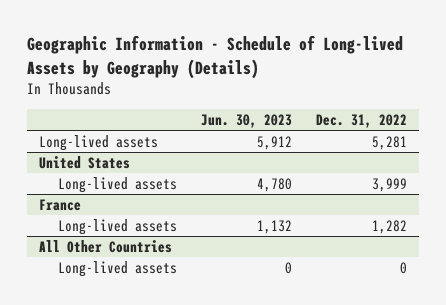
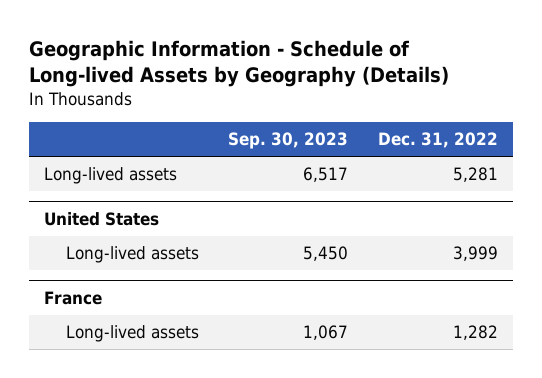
- | Jun. 30, 2023 | Dec. 31, 2022
+ | Sep. 30, 2023 | Dec. 31, 2022
- All Other Countries
- Long-lived assets | 0 | 0

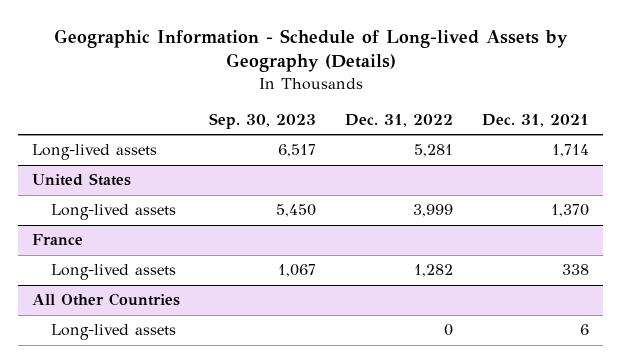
- | Sep. 30, 2023 | Dec. 31, 2022
+ | Sep. 30, 2023 | Dec. 31, 2022 | Dec. 31, 2021
+ All Other Countries
+ Long-lived assets | | 0 | 6

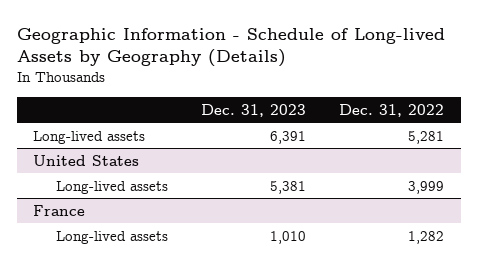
- | Sep. 30, 2023 | Dec. 31, 2022 | Dec. 31, 2021
+ | Dec. 31, 2023 | Dec. 31, 2022
- All Other Countries
- Long-lived assets | | 0 | 6

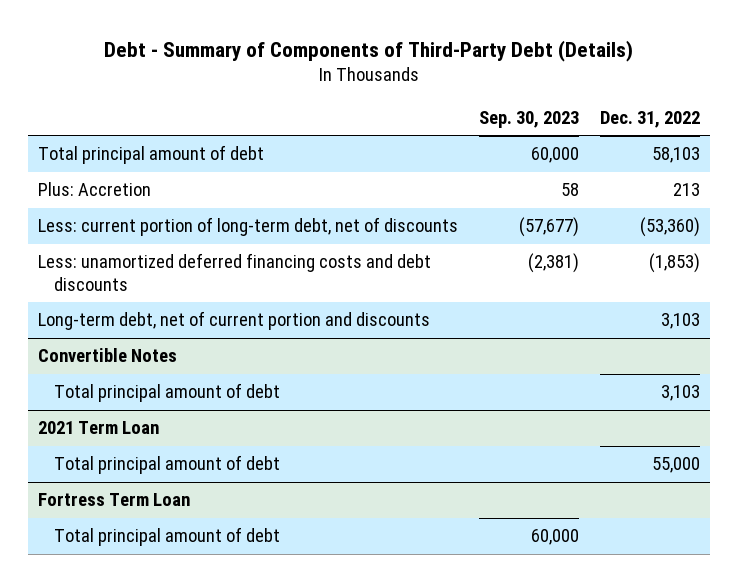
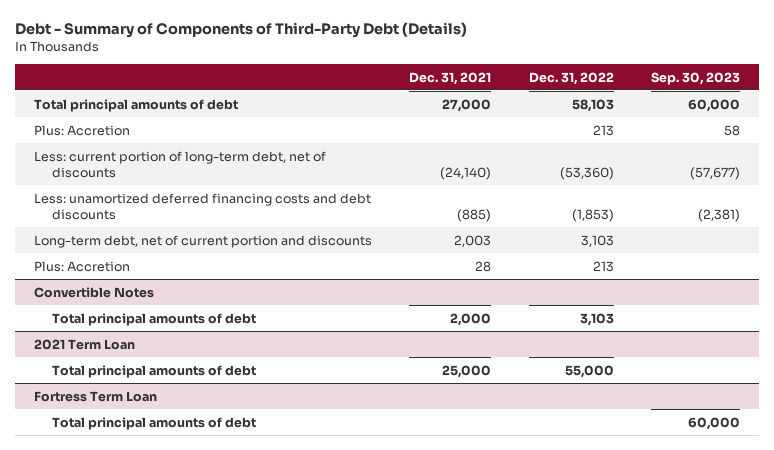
- | Sep. 30, 2023 | Dec. 31, 2022
+ | Dec. 31, 2021 | Dec. 31, 2022 | Sep. 30, 2023
- Total principal amount of debt | 60,000 | 58,103
+ Total principal amounts of debt | 27,000 | 58,103 | 60,000
+ Plus: Accretion | 28 | 213 |
@ Convertible Notes
- Total principal amount of debt | | 3,103
+ Total principal amounts of debt | 2,000 | 3,103 |
@ 2021 Term Loan
- Total principal amount of debt | | 55,000
+ Total principal amounts of debt | 25,000 | 55,000 |
@ Fortress Term Loan
- Total principal amount of debt | 60,000 |
+ Total principal amounts of debt | | | 60,000

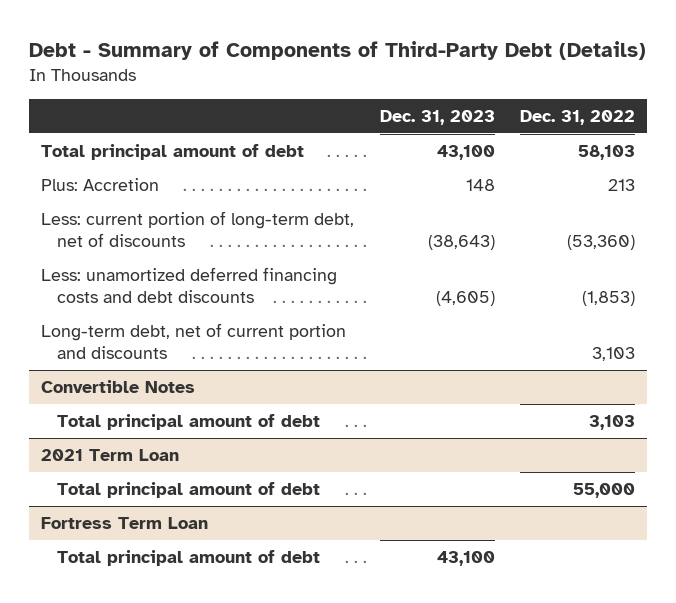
- | Dec. 31, 2021 | Dec. 31, 2022 | Sep. 30, 2023
+ | Dec. 31, 2023 | Dec. 31, 2022
- Total principal amounts of debt | 27,000 | 58,103 | 60,000
+ Total principal amount of debt | 43,100 | 58,103
- Plus: Accretion | 28 | 213 |
@ Convertible Notes
- Total principal amounts of debt | 2,000 | 3,103 |
+ Total principal amount of debt | | 3,103
@ 2021 Term Loan
- Total principal amounts of debt | 25,000 | 55,000 |
+ Total principal amount of debt | | 55,000
@ Fortress Term Loan
- Total principal amounts of debt | | | 60,000
+ Total principal amount of debt | 43,100 |

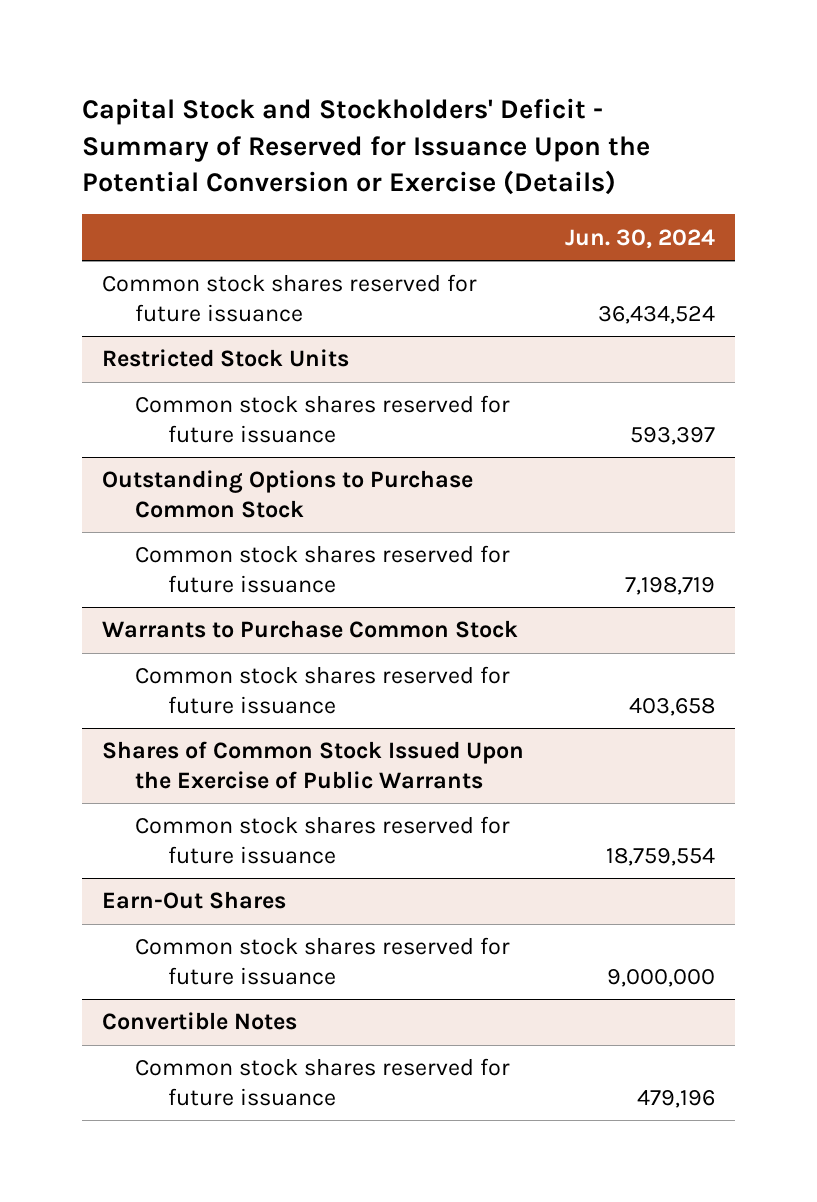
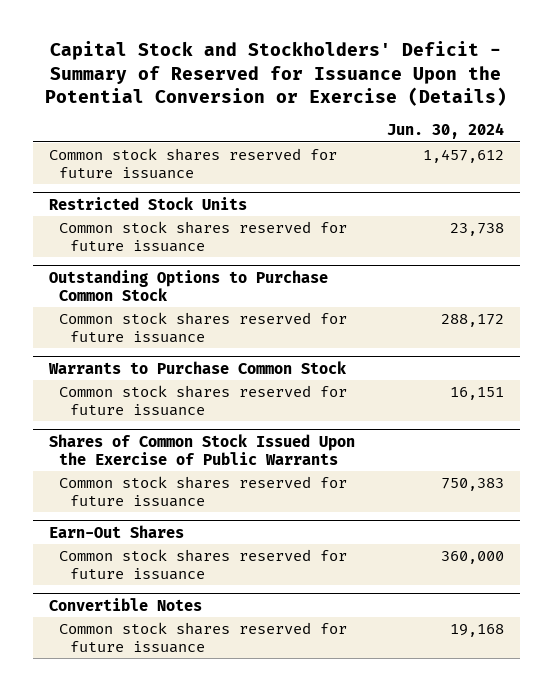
- Common stock shares reserved for future issuance | 36,434,524
+ Common stock shares reserved for future issuance | 1,457,612
@ Restricted Stock Units
- Common stock shares reserved for future issuance | 593,397
+ Common stock shares reserved for future issuance | 23,738
@ Outstanding Options to Purchase Common Stock
- Common stock shares reserved for future issuance | 7,198,719
+ Common stock shares reserved for future issuance | 288,172
@ Warrants to Purchase Common Stock
- Common stock shares reserved for future issuance | 403,658
+ Common stock shares reserved for future issuance | 16,151
@ Shares of Common Stock Issued Upon the Exercise of Public Warrants
- Common stock shares reserved for future issuance | 18,759,554
+ Common stock shares reserved for future issuance | 750,383
@ Earn-Out Shares
- Common stock shares reserved for future issuance | 9,000,000
+ Common stock shares reserved for future issuance | 360,000
@ Convertible Notes
- Common stock shares reserved for future issuance | 479,196
+ Common stock shares reserved for future issuance | 19,168

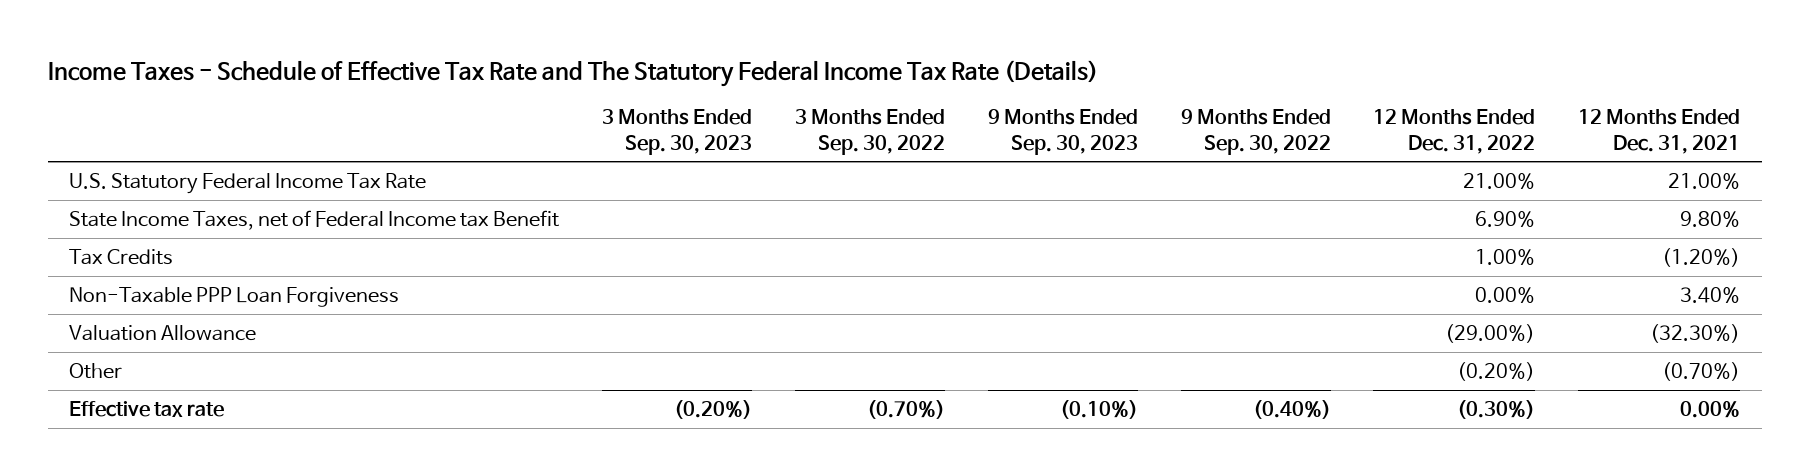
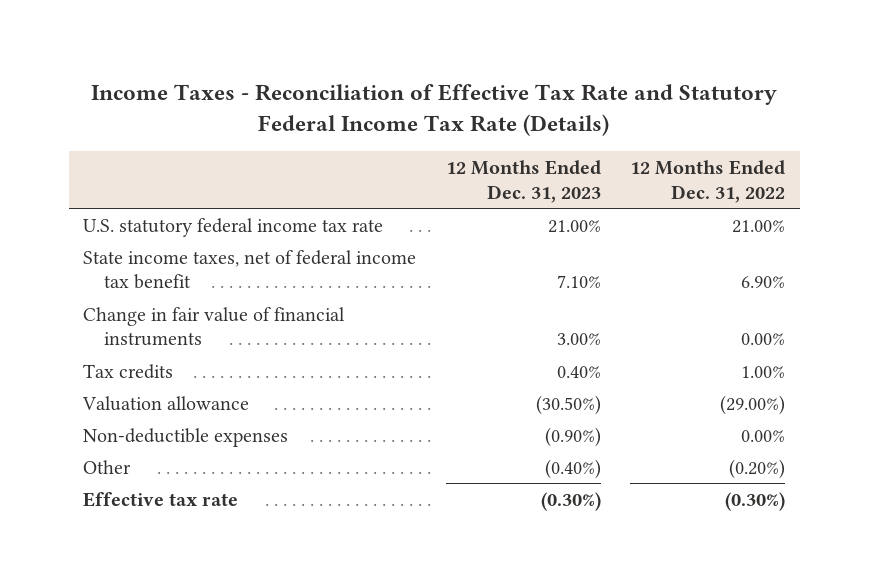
- Income Taxes - Schedule of Effective Tax Rate and The Statutory Federal Income Tax Rate (Details)
+ Income Taxes - Reconciliation of Effective Tax Rate and Statutory Federal Income Tax Rate (Details)
- | 3 Months Ended Sep. 30, 2023 | 3 Months Ended Sep. 30, 2022 | 9 Months Ended Sep. 30, 2023 | 9 Months Ended Sep. 30, 2022 | 12 Months Ended Dec. 31, 2022 | 12 Months Ended Dec. 31, 2021
+ | 12 Months Ended Dec. 31, 2023 | 12 Months Ended Dec. 31, 2022
- U.S. Statutory Federal Income Tax Rate | | | | | 21.00% | 21.00%
- State Income Taxes, net of Federal Income tax Benefit | | | | | 6.90% | 9.80%
- Tax Credits | | | | | 1.00% | (1.20%)
- Non-Taxable PPP Loan Forgiveness | | | | | 0.00% | 3.40%
- Valuation Allowance | | | | | (29.00%) | (32.30%)
+ U.S. statutory federal income tax rate | 21.00% | 21.00%
+ State income taxes, net of federal income tax benefit | 7.10% | 6.90%
+ Change in fair value of financial instruments | 3.00% | 0.00%
+ Tax credits | 0.40% | 1.00%
+ Valuation allowance | (30.50%) | (29.00%)
+ Non-deductible expenses | (0.90%) | 0.00%

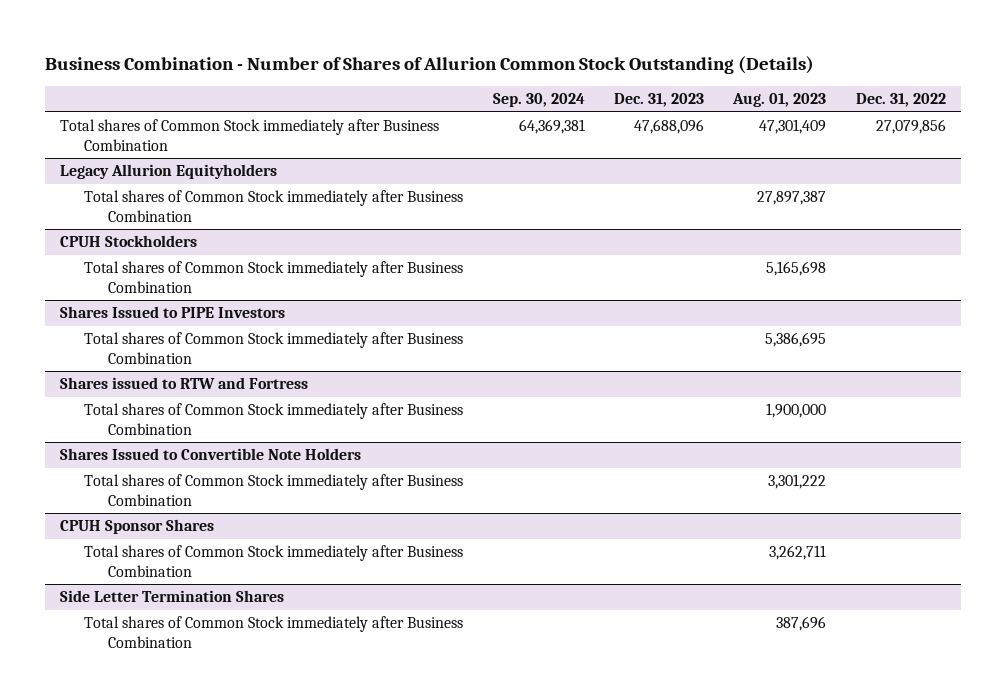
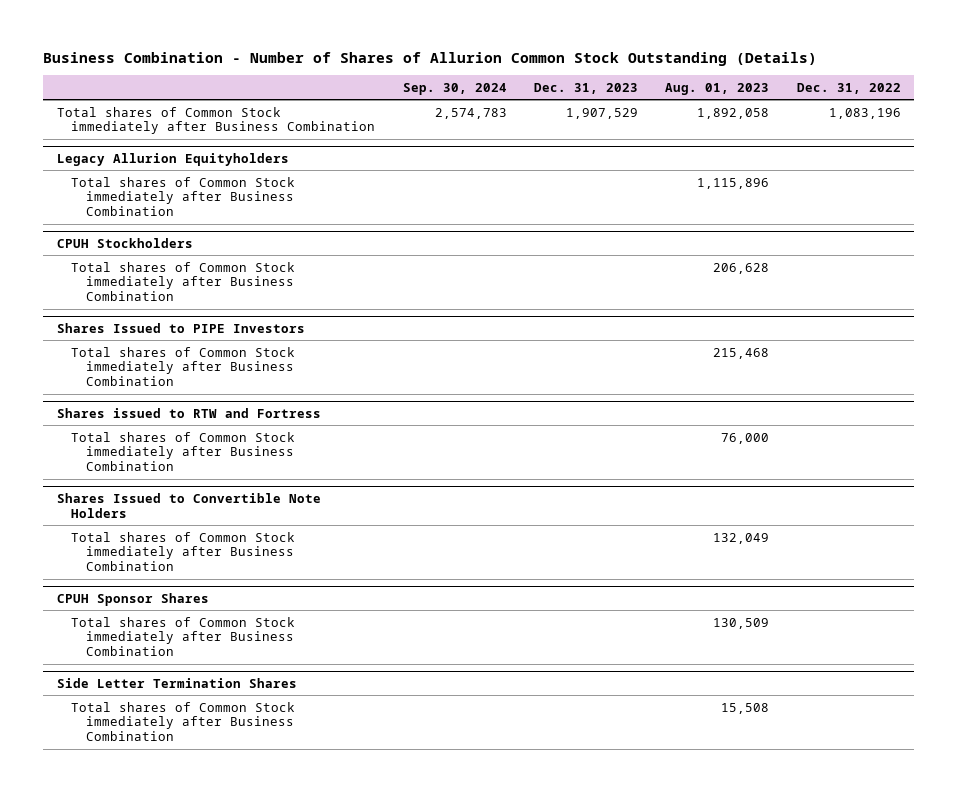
- Total shares of Common Stock immediately after Business Combination | 64,369,381 | 47,688,096 | 47,301,409 | 27,079,856
+ Total shares of Common Stock immediately after Business Combination | 2,574,783 | 1,907,529 | 1,892,058 | 1,083,196
@ Legacy Allurion Equityholders
- Total shares of Common Stock immediately after Business Combination | | | 27,897,387 |
+ Total shares of Common Stock immediately after Business Combination | | | 1,115,896 |
@ CPUH Stockholders
- Total shares of Common Stock immediately after Business Combination | | | 5,165,698 |
+ Total shares of Common Stock immediately after Business Combination | | | 206,628 |
@ Shares Issued to PIPE Investors
- Total shares of Common Stock immediately after Business Combination | | | 5,386,695 |
+ Total shares of Common Stock immediately after Business Combination | | | 215,468 |
@ Shares issued to RTW and Fortress
- Total shares of Common Stock immediately after Business Combination | | | 1,900,000 |
+ Total shares of Common Stock immediately after Business Combination | | | 76,000 |
@ Shares Issued to Convertible Note Holders
- Total shares of Common Stock immediately after Business Combination | | | 3,301,222 |
+ Total shares of Common Stock immediately after Business Combination | | | 132,049 |
@ CPUH Sponsor Shares
- Total shares of Common Stock immediately after Business Combination | | | 3,262,711 |
+ Total shares of Common Stock immediately after Business Combination | | | 130,509 |
@ Side Letter Termination Shares
- Total shares of Common Stock immediately after Business Combination | | | 387,696 |
+ Total shares of Common Stock immediately after Business Combination | | | 15,508 |

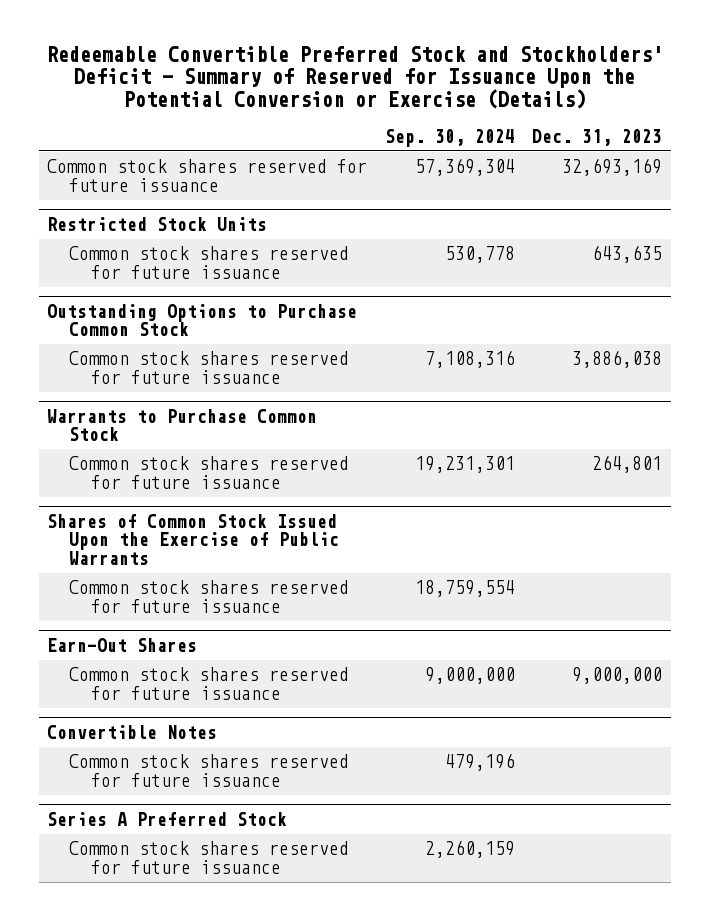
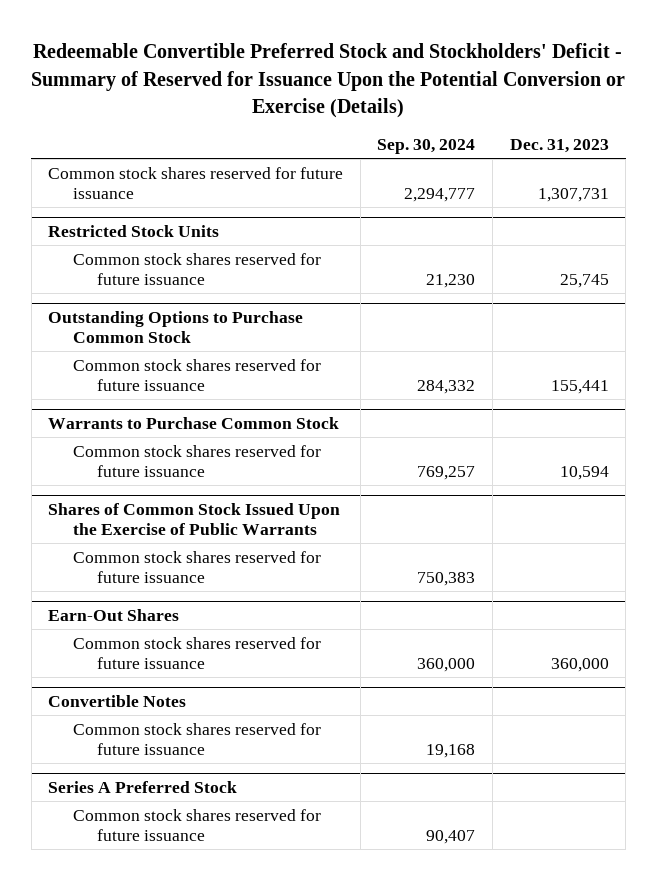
- Common stock shares reserved for future issuance | 57,369,304 | 32,693,169
+ Common stock shares reserved for future issuance | 2,294,777 | 1,307,731
@ Restricted Stock Units
- Common stock shares reserved for future issuance | 530,778 | 643,635
+ Common stock shares reserved for future issuance | 21,230 | 25,745
@ Outstanding Options to Purchase Common Stock
- Common stock shares reserved for future issuance | 7,108,316 | 3,886,038
+ Common stock shares reserved for future issuance | 284,332 | 155,441
@ Warrants to Purchase Common Stock
- Common stock shares reserved for future issuance | 19,231,301 | 264,801
+ Common stock shares reserved for future issuance | 769,257 | 10,594
@ Shares of Common Stock Issued Upon the Exercise of Public Warrants
- Common stock shares reserved for future issuance | 18,759,554 |
+ Common stock shares reserved for future issuance | 750,383 |
@ Earn-Out Shares
- Common stock shares reserved for future issuance | 9,000,000 | 9,000,000
+ Common stock shares reserved for future issuance | 360,000 | 360,000
@ Convertible Notes
- Common stock shares reserved for future issuance | 479,196 |
+ Common stock shares reserved for future issuance | 19,168 |
@ Series A Preferred Stock
- Common stock shares reserved for future issuance | 2,260,159 |
+ Common stock shares reserved for future issuance | 90,407 |

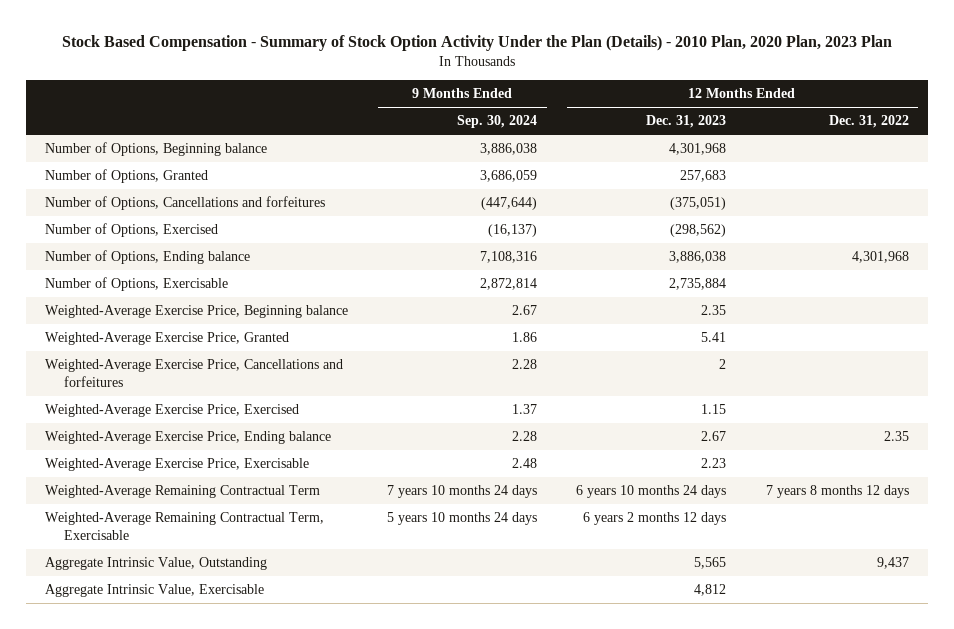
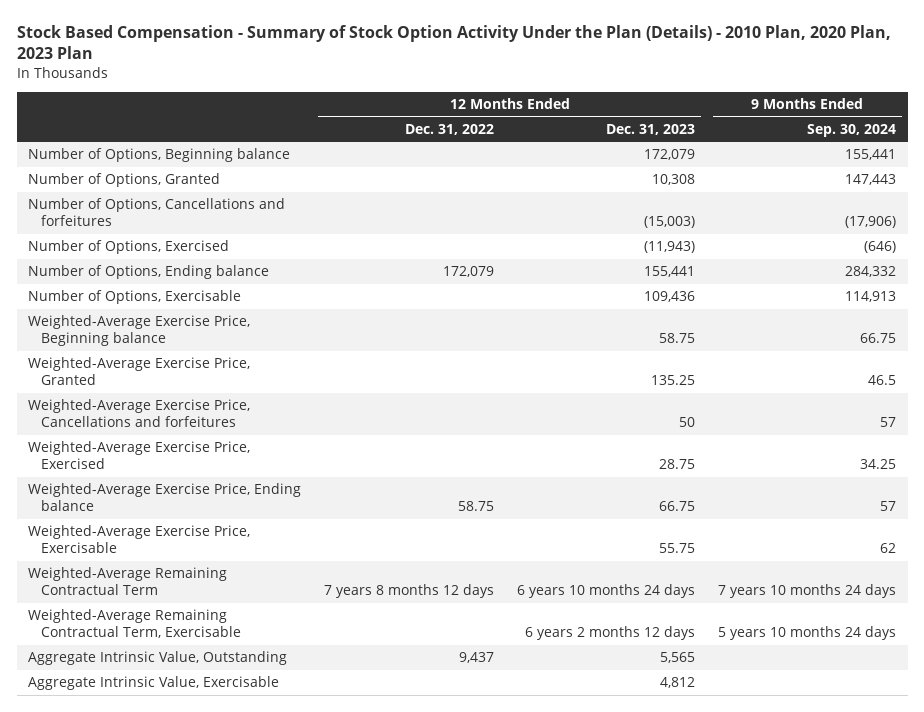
- | 9 Months Ended Sep. 30, 2024 | 12 Months Ended Dec. 31, 2023 | 12 Months Ended Dec. 31, 2022
+ | 12 Months Ended Dec. 31, 2022 | 12 Months Ended Dec. 31, 2023 | 9 Months Ended Sep. 30, 2024
- Number of Options, Beginning balance | 3,886,038 | 4,301,968 |
- Number of Options, Granted | 3,686,059 | 257,683 |
- Number of Options, Cancellations and forfeitures | (447,644) | (375,051) |
- Number of Options, Exercised | (16,137) | (298,562) |
- Number of Options, Ending balance | 7,108,316 | 3,886,038 | 4,301,968
- Number of Options, Exercisable | 2,872,814 | 2,735,884 |
- Weighted-Average Exercise Price, Beginning balance | 2.67 | 2.35 |
- Weighted-Average Exercise Price, Granted | 1.86 | 5.41 |
- Weighted-Average Exercise Price, Cancellations and forfeitures | 2.28 | 2 |
- Weighted-Average Exercise Price, Exercised | 1.37 | 1.15 |
- Weighted-Average Exercise Price, Ending balance | 2.28 | 2.67 | 2.35
- Weighted-Average Exercise Price, Exercisable | 2.48 | 2.23 |
+ Number of Options, Beginning balance | | 172,079 | 155,441
+ Number of Options, Granted | | 10,308 | 147,443
+ Number of Options, Cancellations and forfeitures | | (15,003) | (17,906)
+ Number of Options, Exercised | | (11,943) | (646)
+ Number of Options, Ending balance | 172,079 | 155,441 | 284,332
+ Number of Options, Exercisable | | 109,436 | 114,913
+ Weighted-Average Exercise Price, Beginning balance | | 58.75 | 66.75
+ Weighted-Average Exercise Price, Granted | | 135.25 | 46.5
+ Weighted-Average Exercise Price, Cancellations and forfeitures | | 50 | 57
+ Weighted-Average Exercise Price, Exercised | | 28.75 | 34.25
+ Weighted-Average Exercise Price, Ending balance | 58.75 | 66.75 | 57
+ Weighted-Average Exercise Price, Exercisable | | 55.75 | 62

